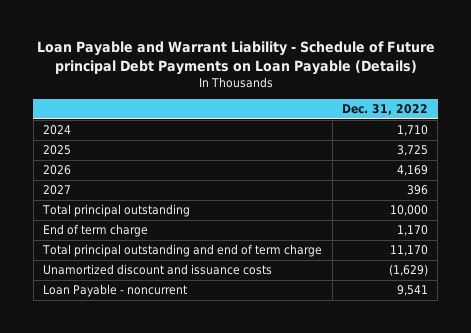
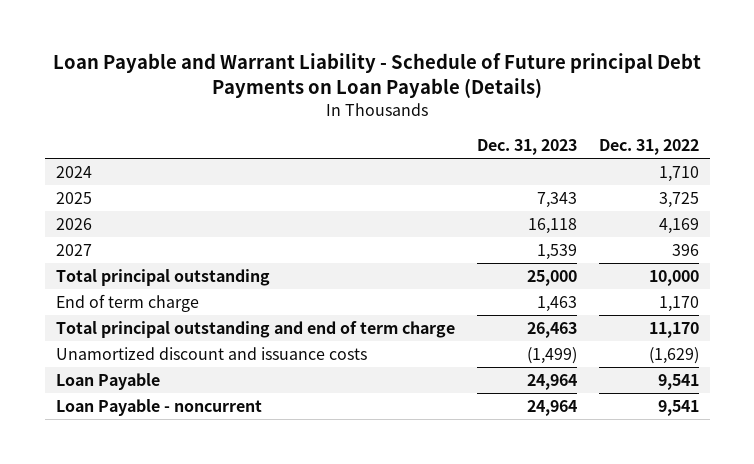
- | Dec. 31, 2022
+ | Dec. 31, 2023 | Dec. 31, 2022
+ Loan Payable | 24,964 | 9,541

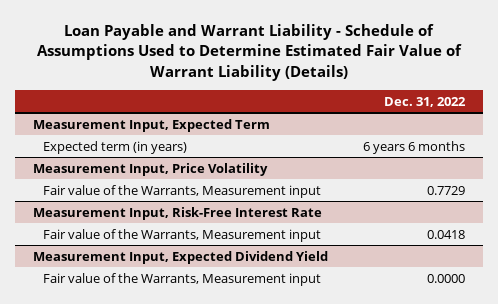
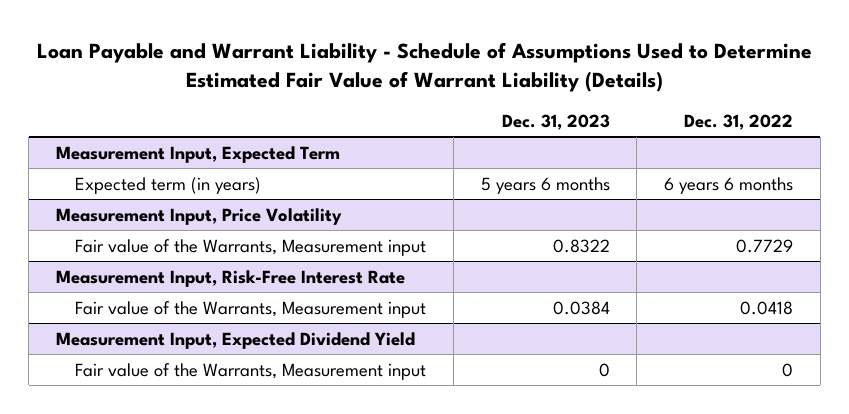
- | Dec. 31, 2022
+ | Dec. 31, 2023 | Dec. 31, 2022
@ Measurement Input, Expected Dividend Yield
- Fair value of the Warrants, Measurement input | 0.0000
+ Fair value of the Warrants, Measurement input | 0 | 0

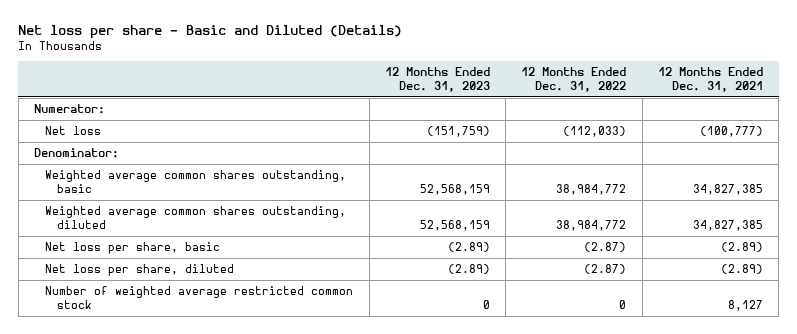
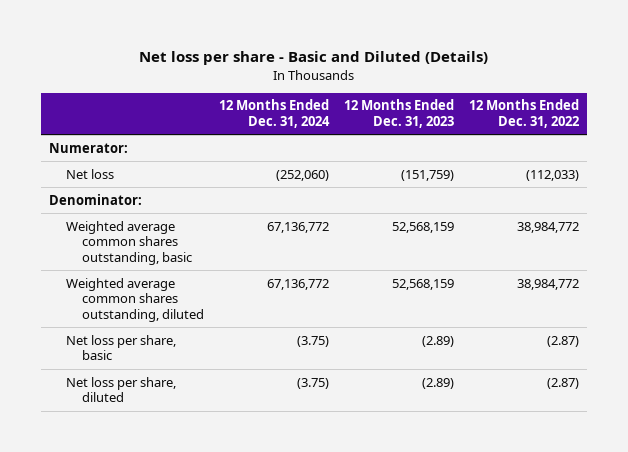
- | 12 Months Ended Dec. 31, 2023 | 12 Months Ended Dec. 31, 2022 | 12 Months Ended Dec. 31, 2021
+ | 12 Months Ended Dec. 31, 2024 | 12 Months Ended Dec. 31, 2023 | 12 Months Ended Dec. 31, 2022
- Number of weighted average restricted common stock | 0 | 0 | 8,127

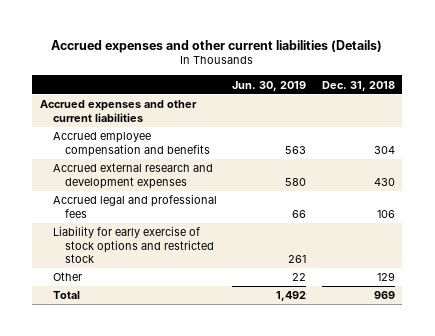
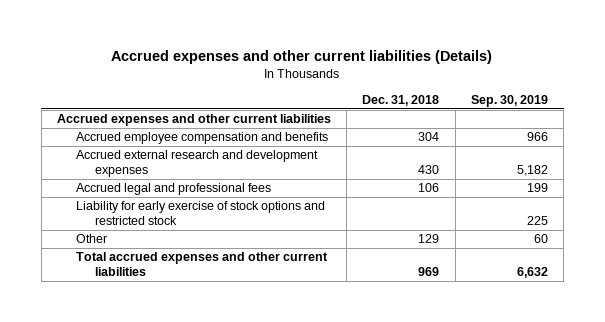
- | Jun. 30, 2019 | Dec. 31, 2018
+ | Dec. 31, 2018 | Sep. 30, 2019
- Total | 1,492 | 969
+ Total accrued expenses and other current liabilities | 969 | 6,632

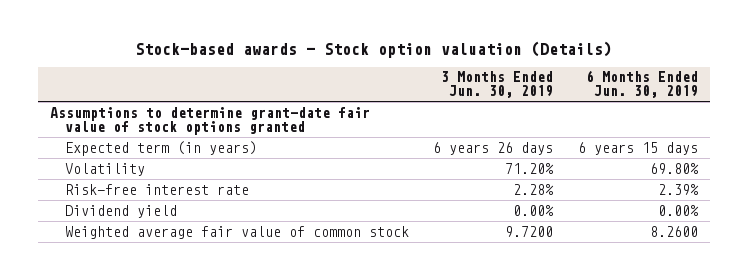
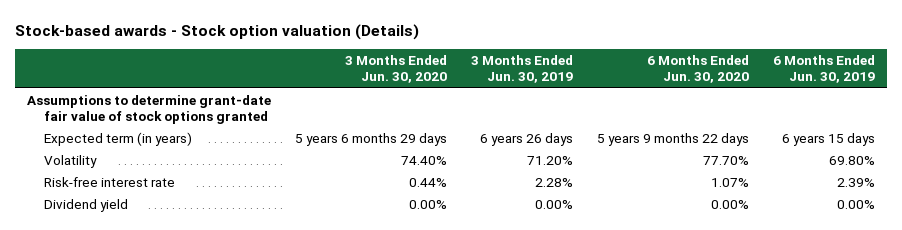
- | 3 Months Ended Jun. 30, 2019 | 6 Months Ended Jun. 30, 2019
+ | 3 Months Ended Jun. 30, 2020 | 3 Months Ended Jun. 30, 2019 | 6 Months Ended Jun. 30, 2020 | 6 Months Ended Jun. 30, 2019
- Weighted average fair value of common stock | 9.7200 | 8.2600

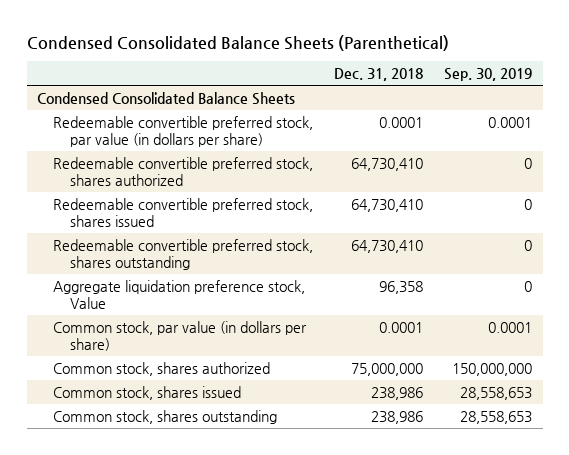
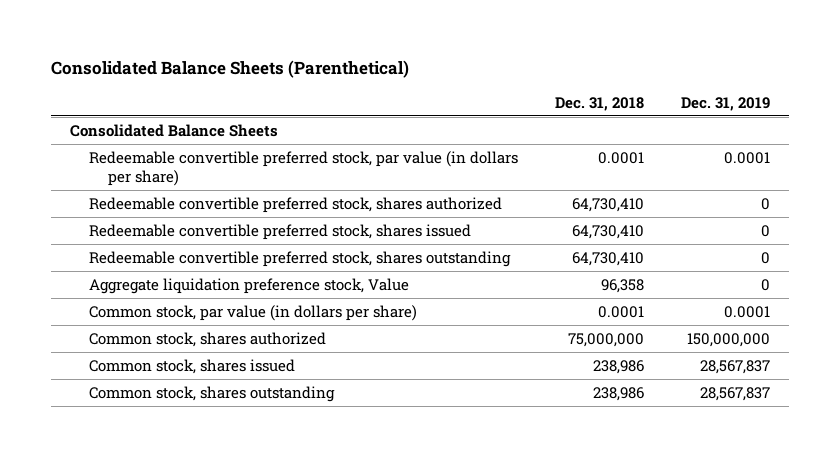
- Condensed Consolidated Balance Sheets (Parenthetical)
+ Consolidated Balance Sheets (Parenthetical)
- | Dec. 31, 2018 | Sep. 30, 2019
+ | Dec. 31, 2018 | Dec. 31, 2019
- Condensed Consolidated Balance Sheets
+ Consolidated Balance Sheets

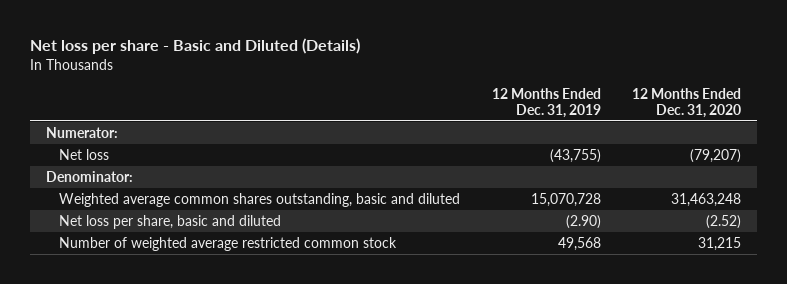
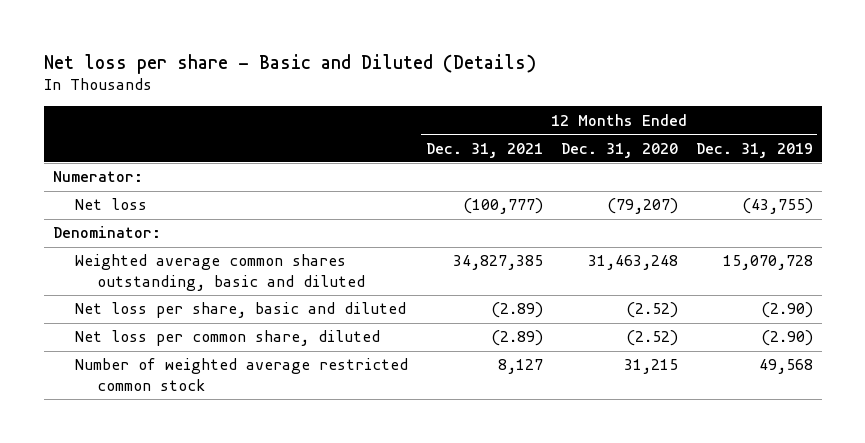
- | 12 Months Ended Dec. 31, 2019 | 12 Months Ended Dec. 31, 2020
+ | 12 Months Ended Dec. 31, 2021 | 12 Months Ended Dec. 31, 2020 | 12 Months Ended Dec. 31, 2019
+ Net loss per common share, diluted | (2.89) | (2.52) | (2.90)

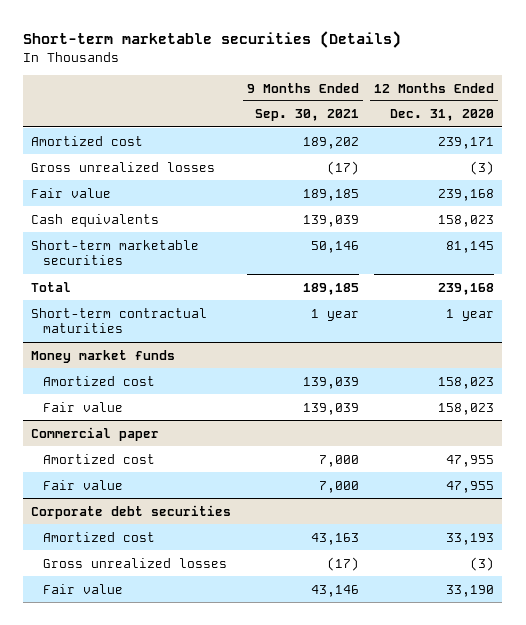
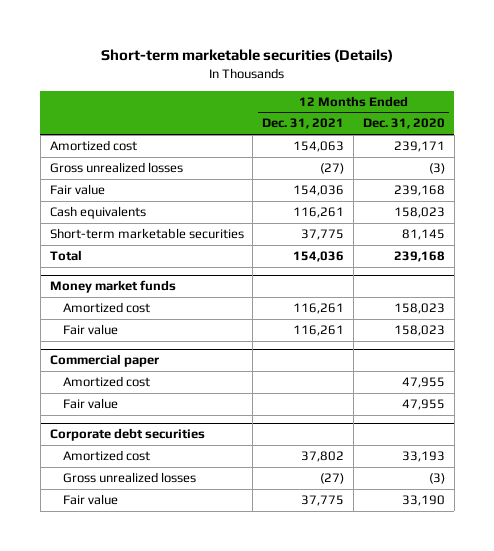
- | 9 Months Ended Sep. 30, 2021 | 12 Months Ended Dec. 31, 2020
+ | 12 Months Ended Dec. 31, 2021 | 12 Months Ended Dec. 31, 2020
- Short-term contractual maturities | 1 year | 1 year

